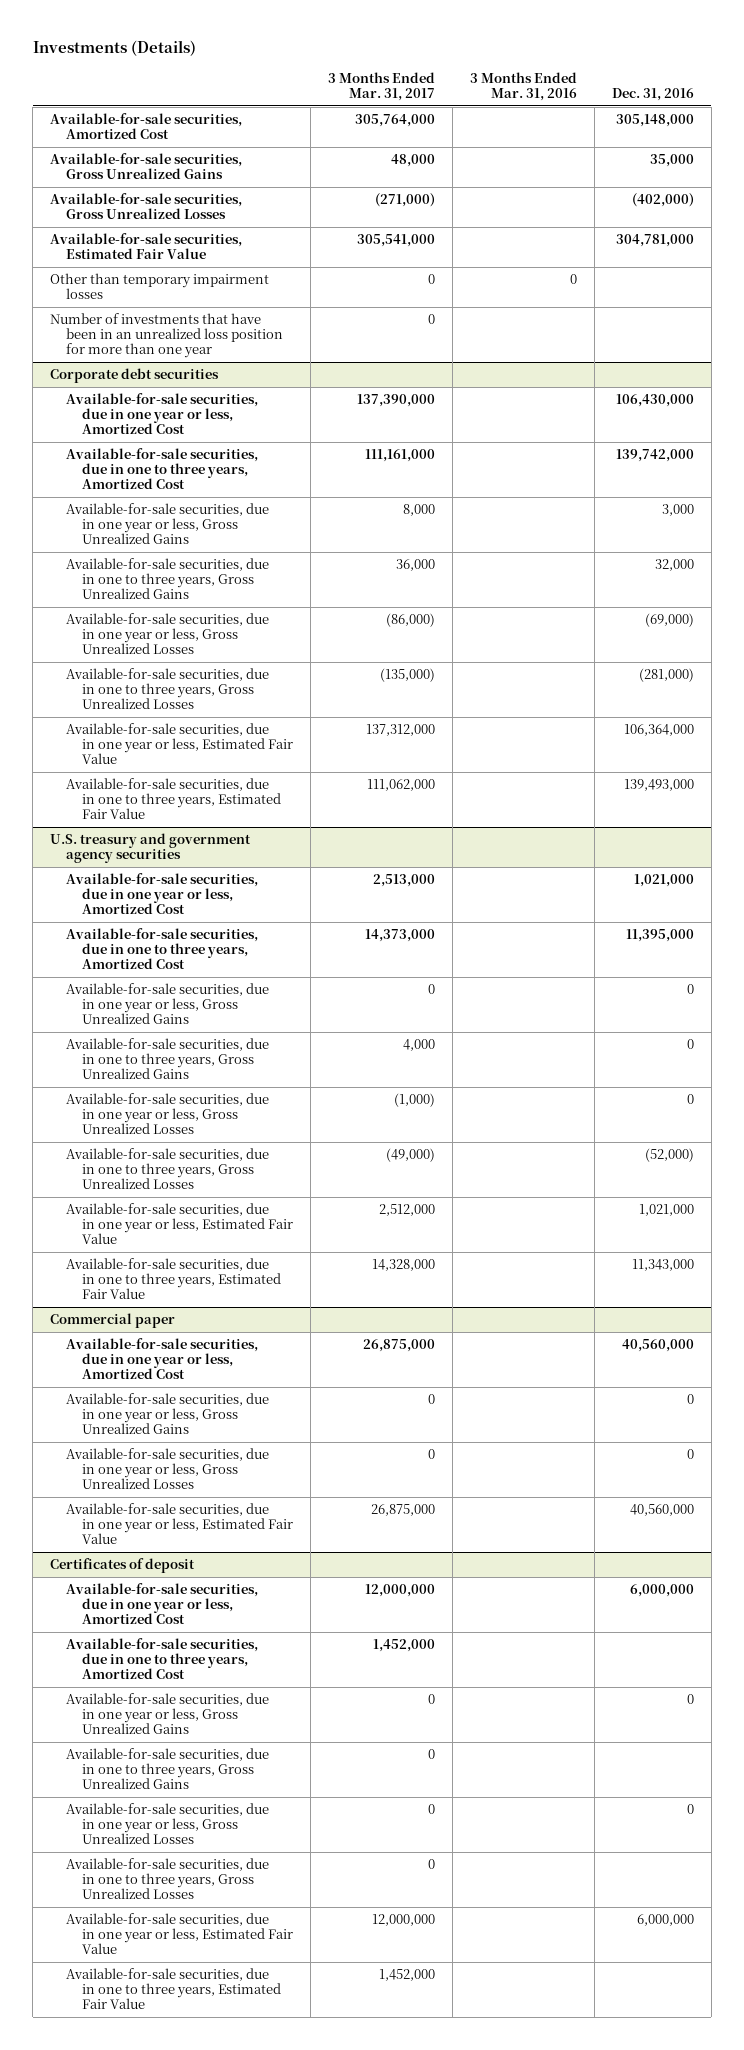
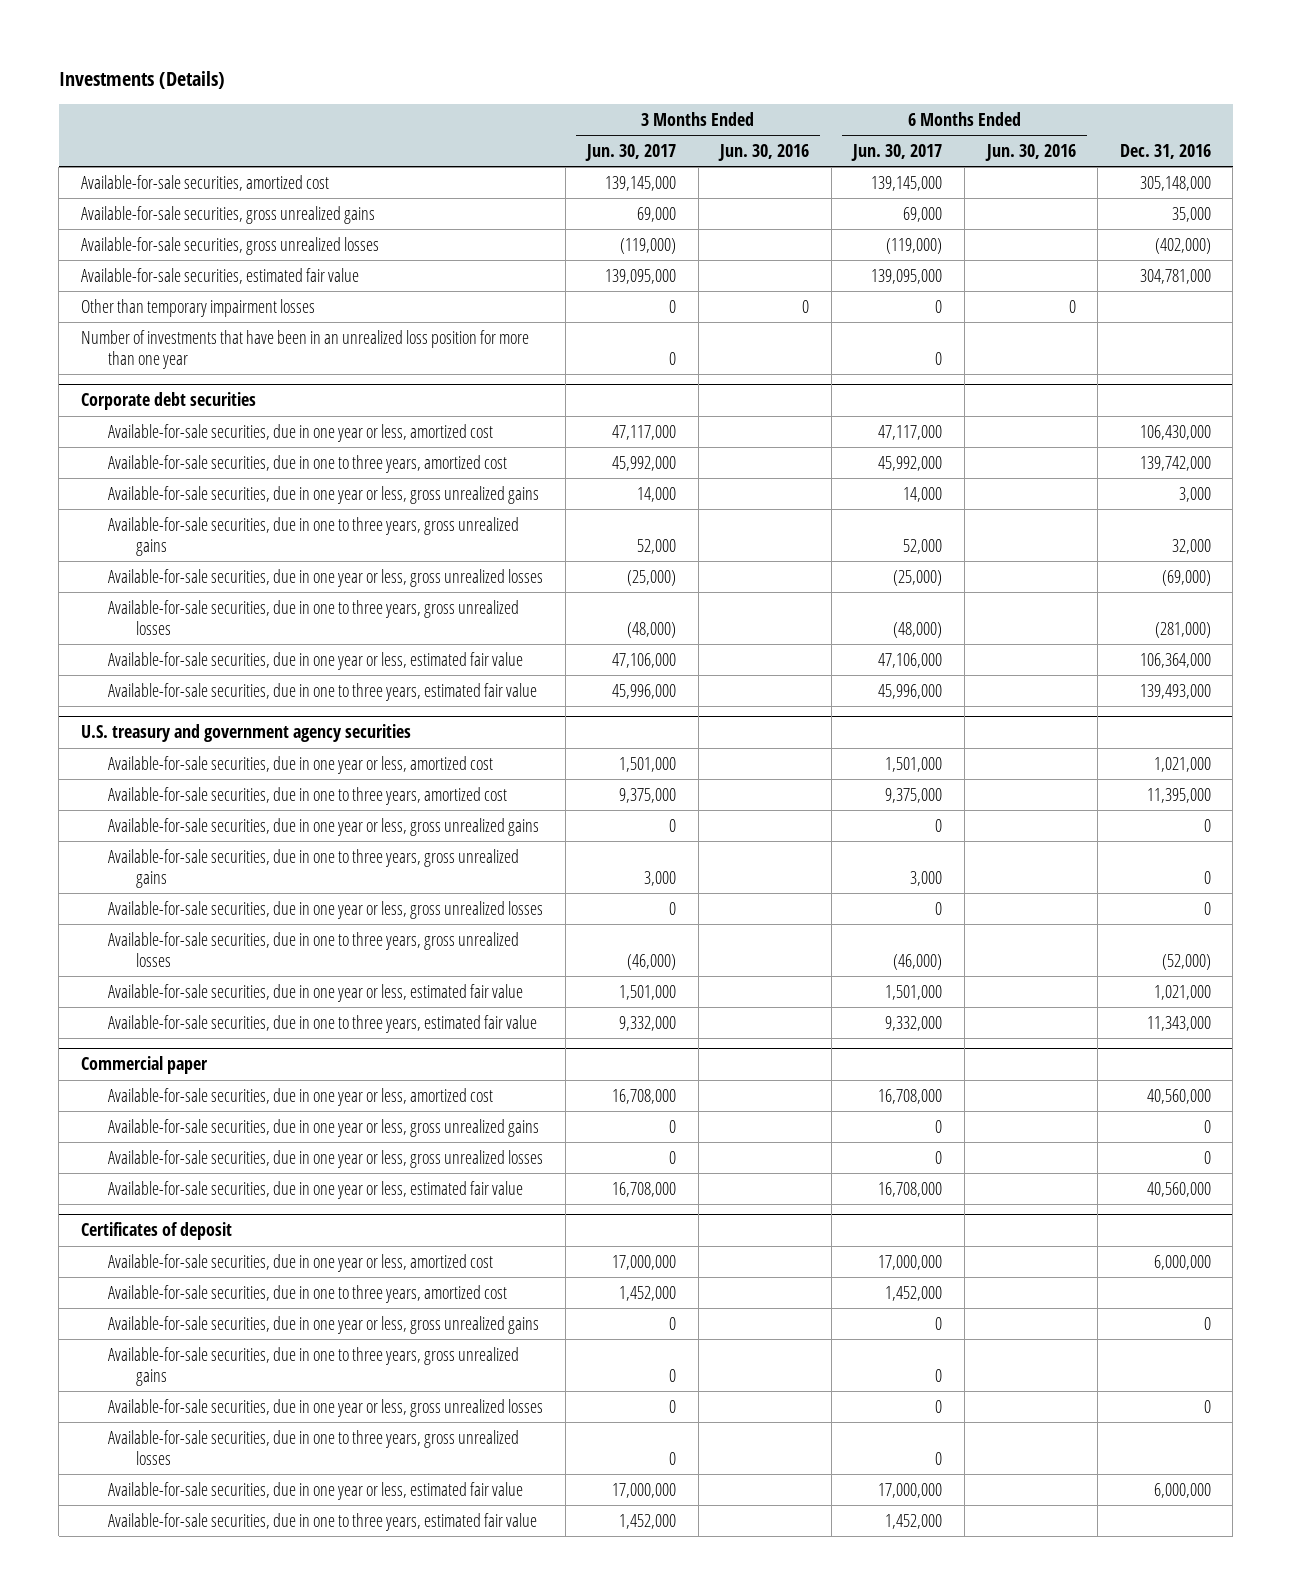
- | 3 Months Ended Mar. 31, 2017 | 3 Months Ended Mar. 31, 2016 | Dec. 31, 2016
+ | 3 Months Ended Jun. 30, 2017 | 3 Months Ended Jun. 30, 2016 | 6 Months Ended Jun. 30, 2017 | 6 Months Ended Jun. 30, 2016 | Dec. 31, 2016
- Available-for-sale securities, Amortized Cost | 305,764,000 | | 305,148,000
- Available-for-sale securities, Gross Unrealized Gains | 48,000 | | 35,000
- Available-for-sale securities, Gross Unrealized Losses | (271,000) | | (402,000)
- Available-for-sale securities, Estimated Fair Value | 305,541,000 | | 304,781,000
+ Available-for-sale securities, amortized cost | 139,145,000 | | 139,145,000 | | 305,148,000
+ Available-for-sale securities, gross unrealized gains | 69,000 | | 69,000 | | 35,000
+ Available-for-sale securities, gross unrealized losses | (119,000) | | (119,000) | | (402,000)
+ Available-for-sale securities, estimated fair value | 139,095,000 | | 139,095,000 | | 304,781,000
@ Corporate debt securities
- Available-for-sale securities, due in one year or less, Amortized Cost | 137,390,000 | | 106,430,000
- Available-for-sale securities, due in one to three years, Amortized Cost | 111,161,000 | | 139,742,000
- Available-for-sale securities, due in one year or less, Gross Unrealized Gains | 8,000 | | 3,000
- Available-for-sale securities, due in one to three years, Gross Unrealized Gains | 36,000 | | 32,000
- Available-for-sale securities, due in one year or less, Gross Unrealized Losses | (86,000) | | (69,000)
- Available-for-sale securities, due in one to three years, Gross Unrealized Losses | (135,000) | | (281,000)
- Available-for-sale securities, due in one year or less, Estimated Fair Value | 137,312,000 | | 106,364,000
- Available-for-sale securities, due in one to three years, Estimated Fair Value | 111,062,000 | | 139,493,000
+ Available-for-sale securities, due in one year or less, amortized cost | 47,117,000 | | 47,117,000 | | 106,430,000
+ Available-for-sale securities, due in one to three years, amortized cost | 45,992,000 | | 45,992,000 | | 139,742,000
+ Available-for-sale securities, due in one year or less, gross unrealized gains | 14,000 | | 14,000 | | 3,000
+ Available-for-sale securities, due in one to three years, gross unrealized gains | 52,000 | | 52,000 | | 32,000
+ Available-for-sale securities, due in one year or less, gross unrealized losses | (25,000) | | (25,000) | | (69,000)
+ Available-for-sale securities, due in one to three years, gross unrealized losses | (48,000) | | (48,000) | | (281,000)
+ Available-for-sale securities, due in one year or less, estimated fair value | 47,106,000 | | 47,106,000 | | 106,364,000
+ Available-for-sale securities, due in one to three years, estimated fair value | 45,996,000 | | 45,996,000 | | 139,493,000
@ U.S. treasury and government agency securities
- Available-for-sale securities, due in one year or less, Amortized Cost | 2,513,000 | | 1,021,000
- Available-for-sale securities, due in one to three years, Amortized Cost | 14,373,000 | | 11,395,000
- Available-for-sale securities, due in one year or less, Gross Unrealized Gains | 0 | | 0
- Available-for-sale securities, due in one to three years, Gross Unrealized Gains | 4,000 | | 0
- Available-for-sale securities, due in one year or less, Gross Unrealized Losses | (1,000) | | 0
- Available-for-sale securities, due in one to three years, Gross Unrealized Losses | (49,000) | | (52,000)
- Available-for-sale securities, due in one year or less, Estimated Fair Value | 2,512,000 | | 1,021,000
- Available-for-sale securities, due in one to three years, Estimated Fair Value | 14,328,000 | | 11,343,000
+ Available-for-sale securities, due in one year or less, amortized cost | 1,501,000 | | 1,501,000 | | 1,021,000
+ Available-for-sale securities, due in one to three years, amortized cost | 9,375,000 | | 9,375,000 | | 11,395,000
+ Available-for-sale securities, due in one year or less, gross unrealized gains | 0 | | 0 | | 0
+ Available-for-sale securities, due in one to three years, gross unrealized gains | 3,000 | | 3,000 | | 0
+ Available-for-sale securities, due in one year or less, gross unrealized losses | 0 | | 0 | | 0
+ Available-for-sale securities, due in one to three years, gross unrealized losses | (46,000) | | (46,000) | | (52,000)
+ Available-for-sale securities, due in one year or less, estimated fair value | 1,501,000 | | 1,501,000 | | 1,021,000
+ Available-for-sale securities, due in one to three years, estimated fair value | 9,332,000 | | 9,332,000 | | 11,343,000
@ Commercial paper
- Available-for-sale securities, due in one year or less, Amortized Cost | 26,875,000 | | 40,560,000
- Available-for-sale securities, due in one year or less, Gross Unrealized Gains | 0 | | 0
- Available-for-sale securities, due in one year or less, Gross Unrealized Losses | 0 | | 0
- Available-for-sale securities, due in one year or less, Estimated Fair Value | 26,875,000 | | 40,560,000
+ Available-for-sale securities, due in one year or less, amortized cost | 16,708,000 | | 16,708,000 | | 40,560,000
+ Available-for-sale securities, due in one year or less, gross unrealized gains | 0 | | 0 | | 0
+ Available-for-sale securities, due in one year or less, gross unrealized losses | 0 | | 0 | | 0
+ Available-for-sale securities, due in one year or less, estimated fair value | 16,708,000 | | 16,708,000 | | 40,560,000
@ Certificates of deposit
- Available-for-sale securities, due in one year or less, Amortized Cost | 12,000,000 | | 6,000,000
- Available-for-sale securities, due in one to three years, Amortized Cost | 1,452,000 | |
- Available-for-sale securities, due in one year or less, Gross Unrealized Gains | 0 | | 0
- Available-for-sale securities, due in one to three years, Gross Unrealized Gains | 0 | |
- Available-for-sale securities, due in one year or less, Gross Unrealized Losses | 0 | | 0
- Available-for-sale securities, due in one to three years, Gross Unrealized Losses | 0 | |
- Available-for-sale securities, due in one year or less, Estimated Fair Value | 12,000,000 | | 6,000,000
- Available-for-sale securities, due in one to three years, Estimated Fair Value | 1,452,000 | |
+ Available-for-sale securities, due in one year or less, amortized cost | 17,000,000 | | 17,000,000 | | 6,000,000
+ Available-for-sale securities, due in one to three years, amortized cost | 1,452,000 | | 1,452,000 | |
+ Available-for-sale securities, due in one year or less, gross unrealized gains | 0 | | 0 | | 0
+ Available-for-sale securities, due in one to three years, gross unrealized gains | 0 | | 0 | |
+ Available-for-sale securities, due in one year or less, gross unrealized losses | 0 | | 0 | | 0
+ Available-for-sale securities, due in one to three years, gross unrealized losses | 0 | | 0 | |
+ Available-for-sale securities, due in one year or less, estimated fair value | 17,000,000 | | 17,000,000 | | 6,000,000
+ Available-for-sale securities, due in one to three years, estimated fair value | 1,452,000 | | 1,452,000 | |

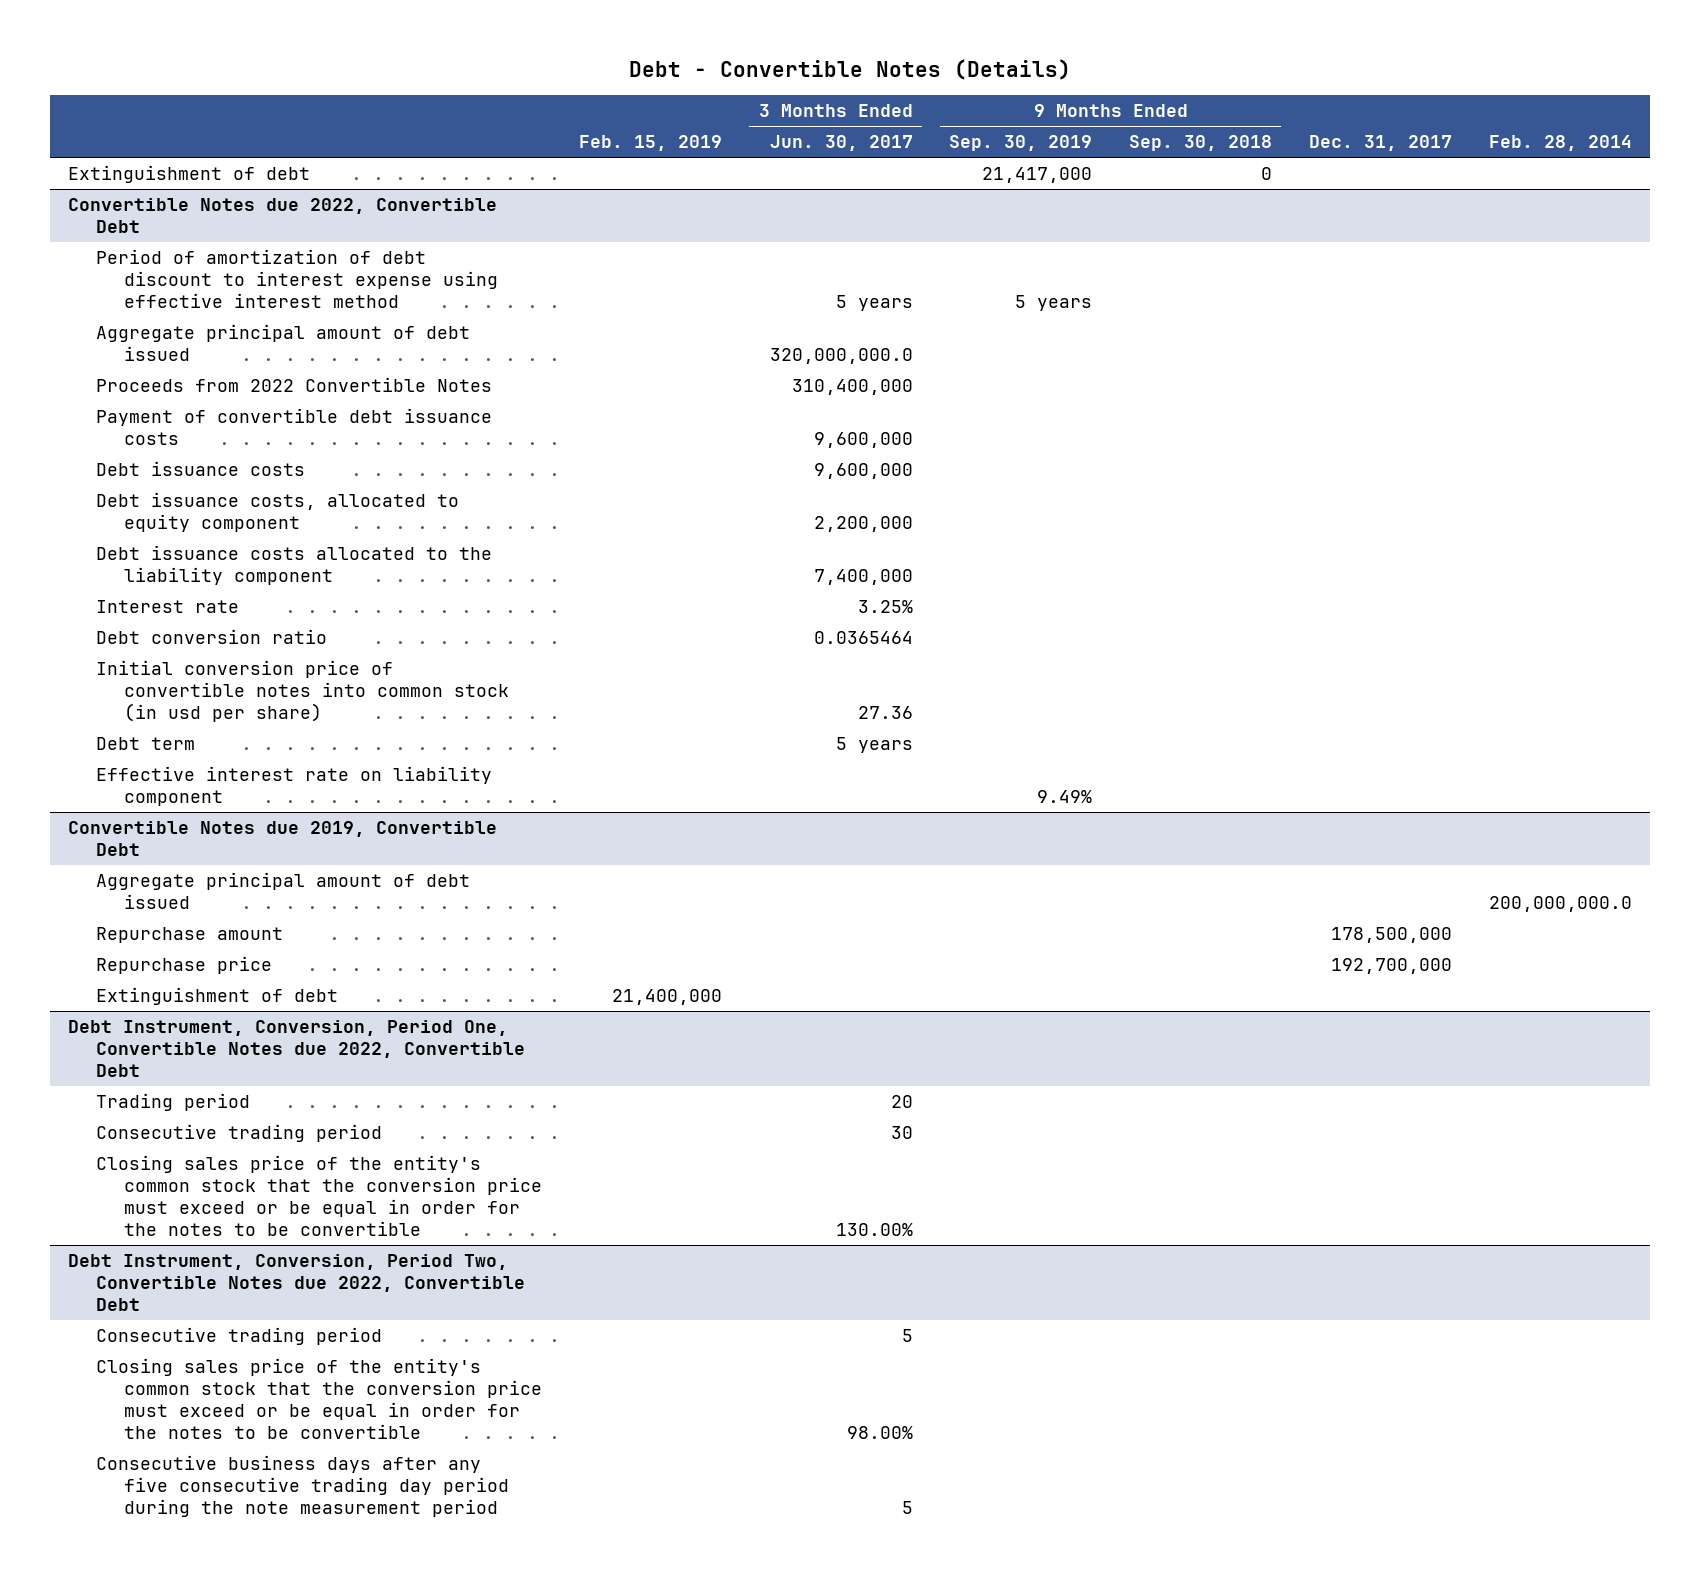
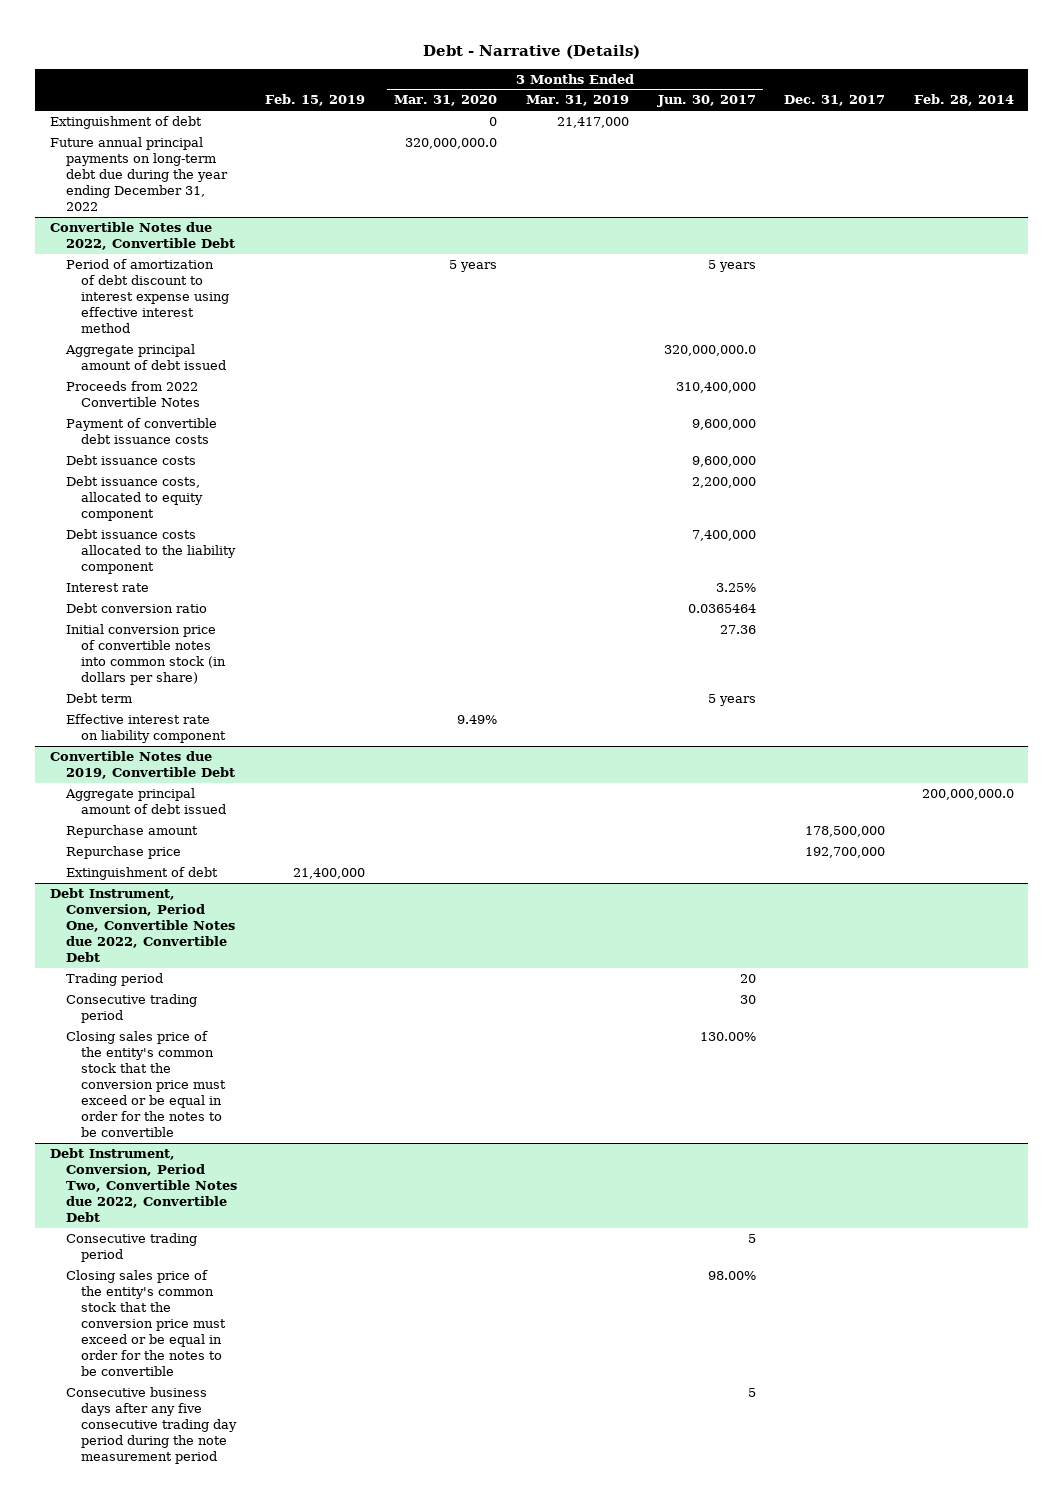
- Debt - Convertible Notes (Details)
+ Debt - Narrative (Details)
- | Feb. 15, 2019 | 3 Months Ended Jun. 30, 2017 | 9 Months Ended Sep. 30, 2019 | 9 Months Ended Sep. 30, 2018 | Dec. 31, 2017 | Feb. 28, 2014
+ | Feb. 15, 2019 | 3 Months Ended Mar. 31, 2020 | 3 Months Ended Mar. 31, 2019 | 3 Months Ended Jun. 30, 2017 | Dec. 31, 2017 | Feb. 28, 2014
+ Future annual principal payments on long-term debt due during the year ending December 31, 2022 | | 320,000,000.0 | | | |
@ Convertible Notes due 2022, Convertible Debt
- Initial conversion price of convertible notes into common stock (in usd per share) | | 27.36 | | | |
+ Initial conversion price of convertible notes into common stock (in dollars per share) | | | | 27.36 | |

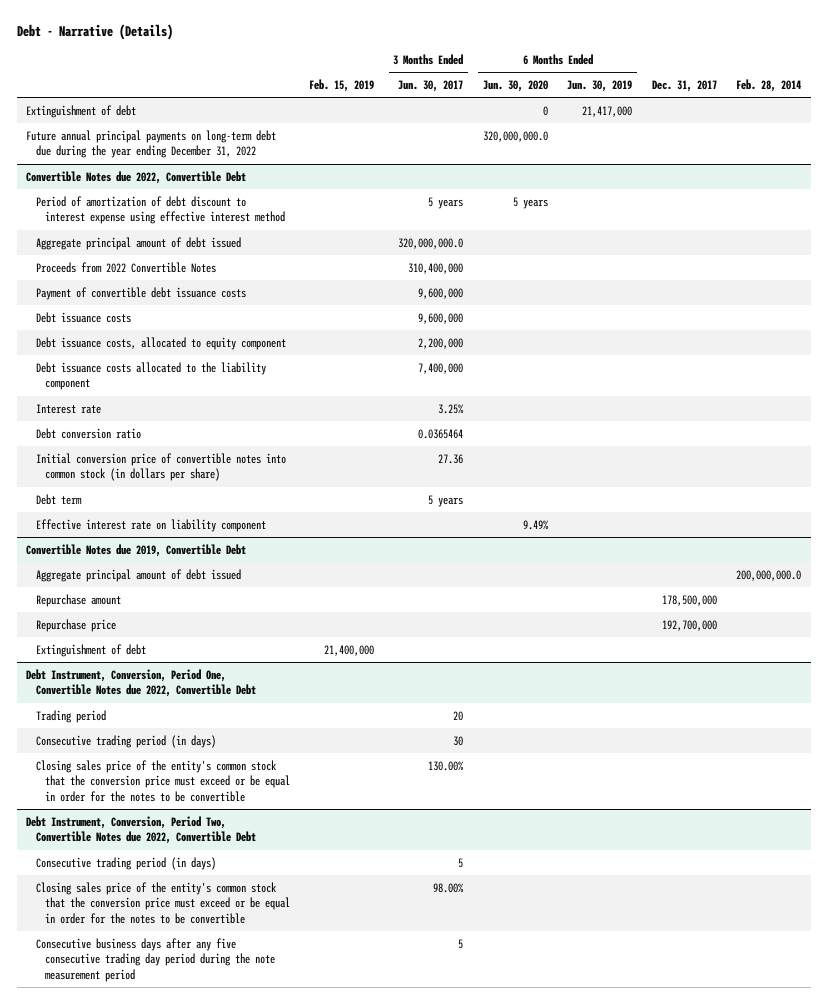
- | Feb. 15, 2019 | 3 Months Ended Mar. 31, 2020 | 3 Months Ended Mar. 31, 2019 | 3 Months Ended Jun. 30, 2017 | Dec. 31, 2017 | Feb. 28, 2014
+ | Feb. 15, 2019 | 3 Months Ended Jun. 30, 2017 | 6 Months Ended Jun. 30, 2020 | 6 Months Ended Jun. 30, 2019 | Dec. 31, 2017 | Feb. 28, 2014
@ Debt Instrument, Conversion, Period One, Convertible Notes due 2022, Convertible Debt
- Consecutive trading period | | | | 30 | |
+ Consecutive trading period (in days) | | 30 | | | |
@ Debt Instrument, Conversion, Period Two, Convertible Notes due 2022, Convertible Debt
- Consecutive trading period | | | | 5 | |
+ Consecutive trading period (in days) | | 5 | | | |

